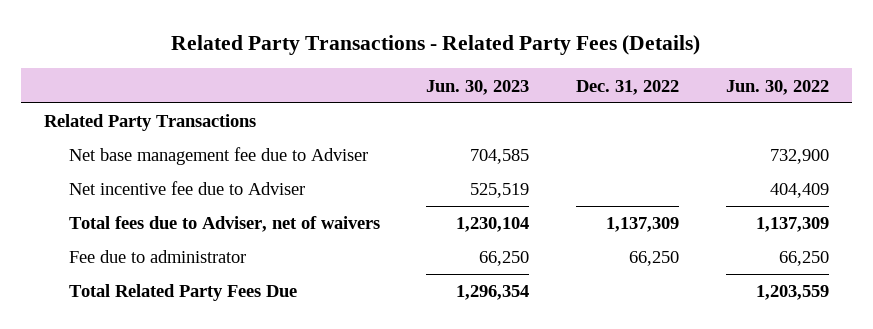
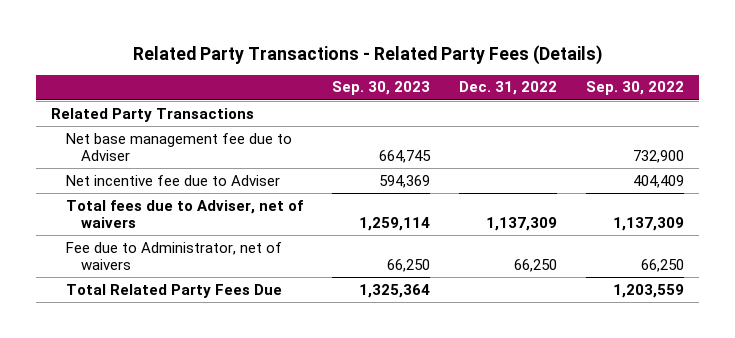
- | Jun. 30, 2023 | Dec. 31, 2022 | Jun. 30, 2022
+ | Sep. 30, 2023 | Dec. 31, 2022 | Sep. 30, 2022
- Fee due to administrator | 66,250 | 66,250 | 66,250
+ Fee due to Administrator, net of waivers | 66,250 | 66,250 | 66,250

